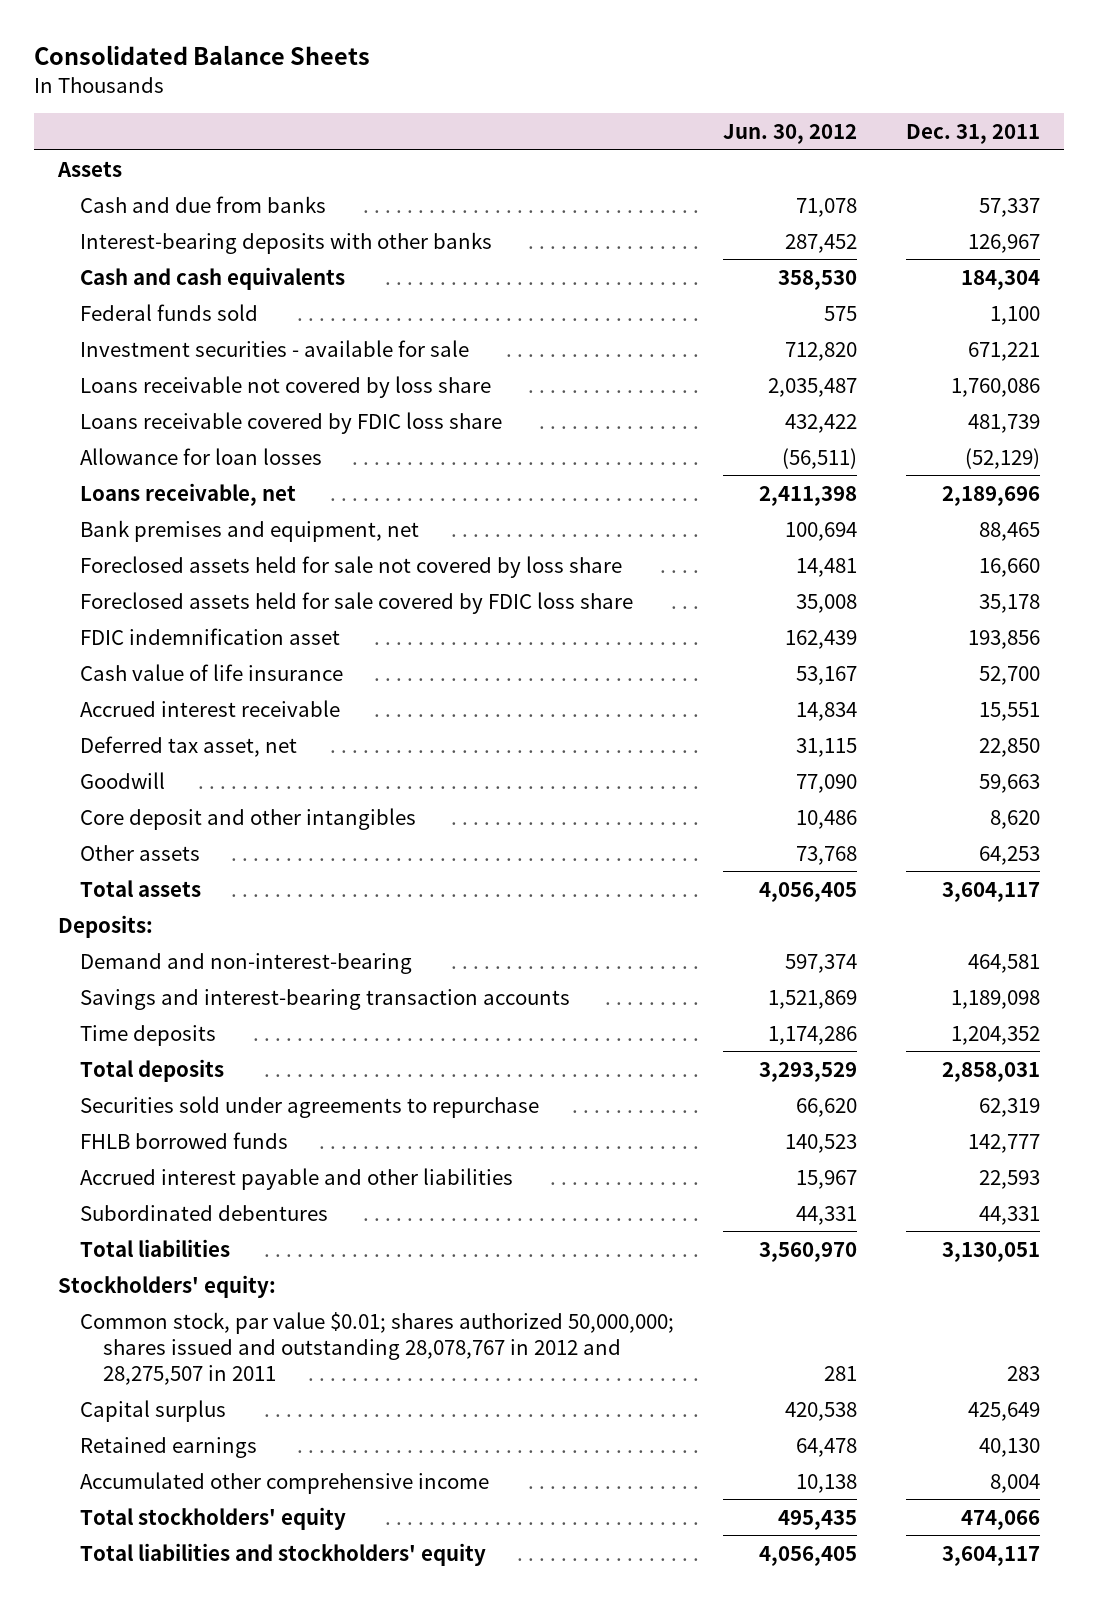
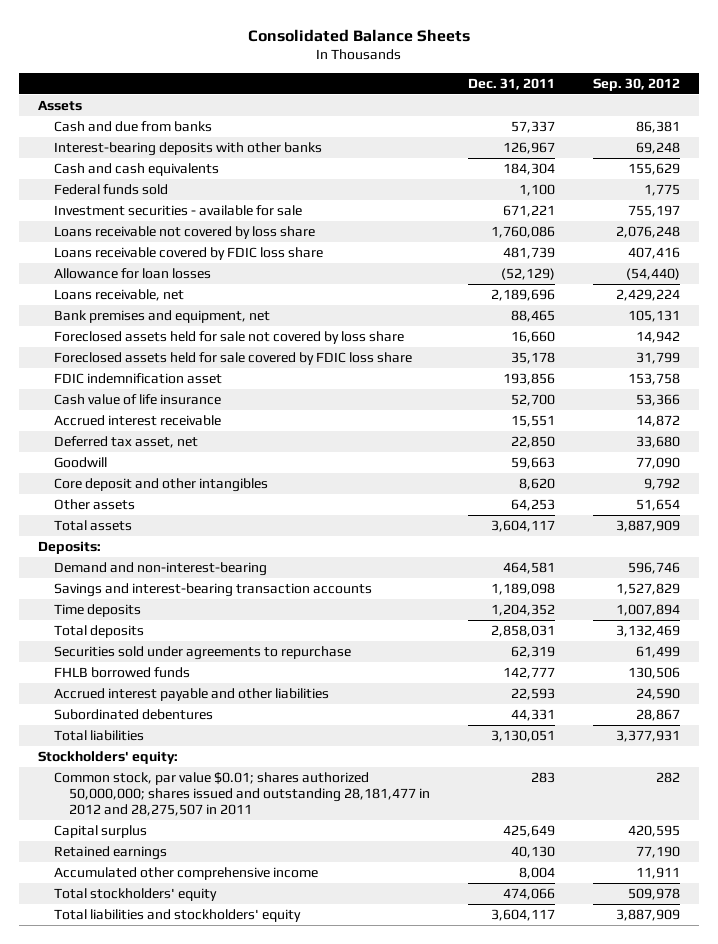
- | Jun. 30, 2012 | Dec. 31, 2011
+ | Dec. 31, 2011 | Sep. 30, 2012
- Common stock, par value $0.01; shares authorized 50,000,000; shares issued and outstanding 28,078,767 in 2012 and 28,275,507 in 2011 | 281 | 283
+ Common stock, par value $0.01; shares authorized 50,000,000; shares issued and outstanding 28,181,477 in 2012 and 28,275,507 in 2011 | 283 | 282

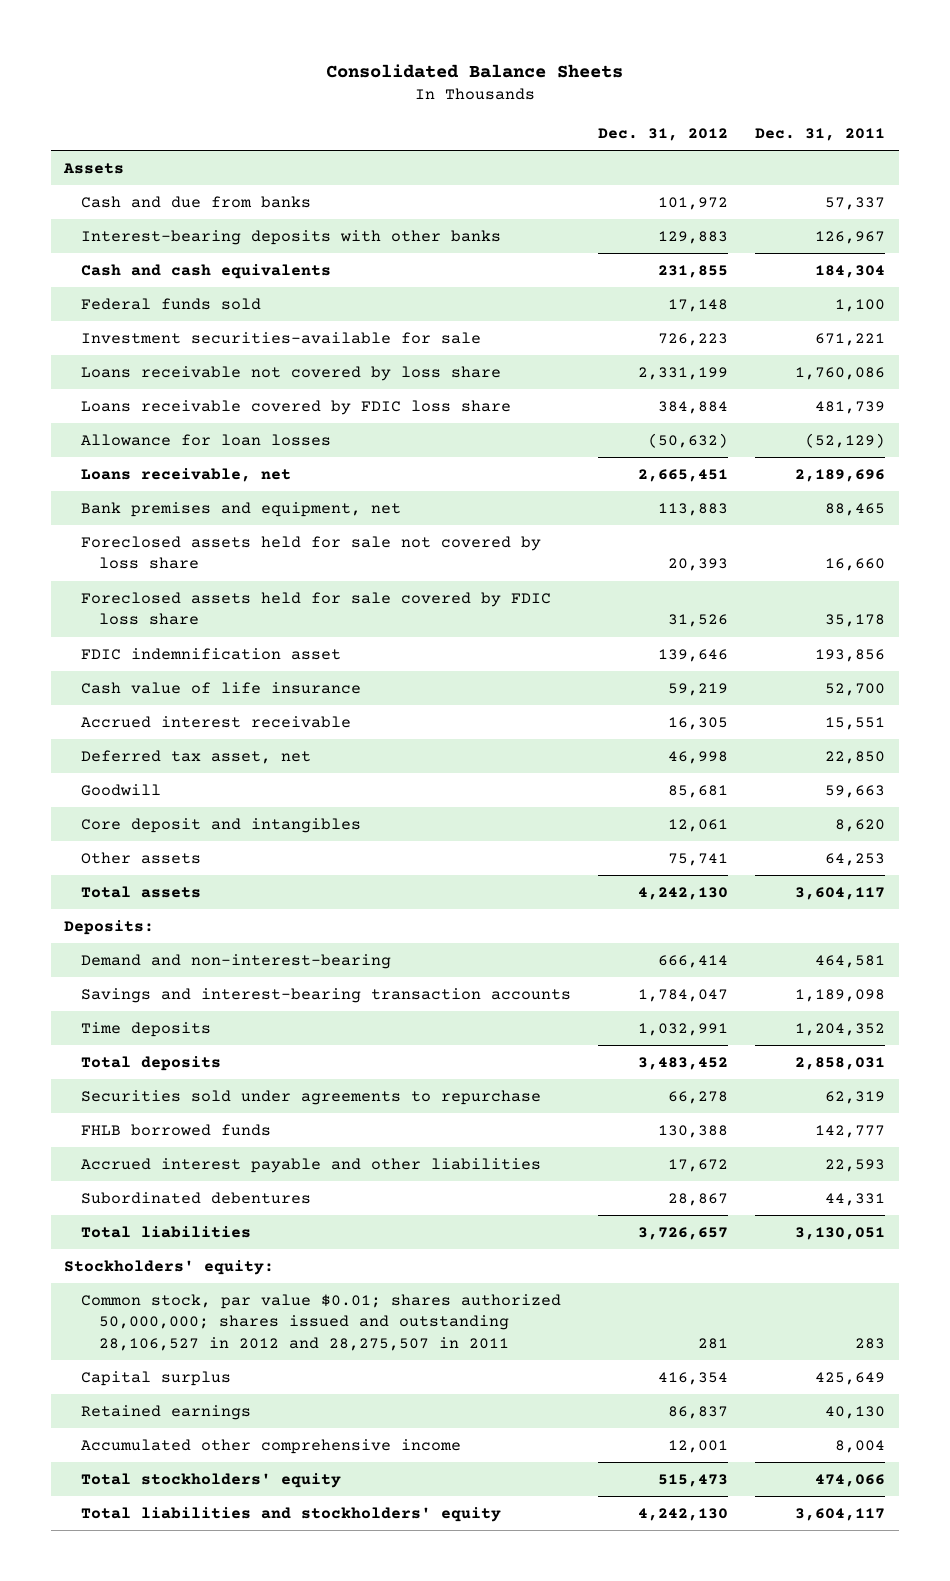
- | Dec. 31, 2011 | Sep. 30, 2012
+ | Dec. 31, 2012 | Dec. 31, 2011
- Investment securities - available for sale | 671,221 | 755,197
+ Investment securities-available for sale | 726,223 | 671,221
- Core deposit and other intangibles | 8,620 | 9,792
+ Core deposit and intangibles | 12,061 | 8,620
- Common stock, par value $0.01; shares authorized 50,000,000; shares issued and outstanding 28,181,477 in 2012 and 28,275,507 in 2011 | 283 | 282
+ Common stock, par value $0.01; shares authorized 50,000,000; shares issued and outstanding 28,106,527 in 2012 and 28,275,507 in 2011 | 281 | 283

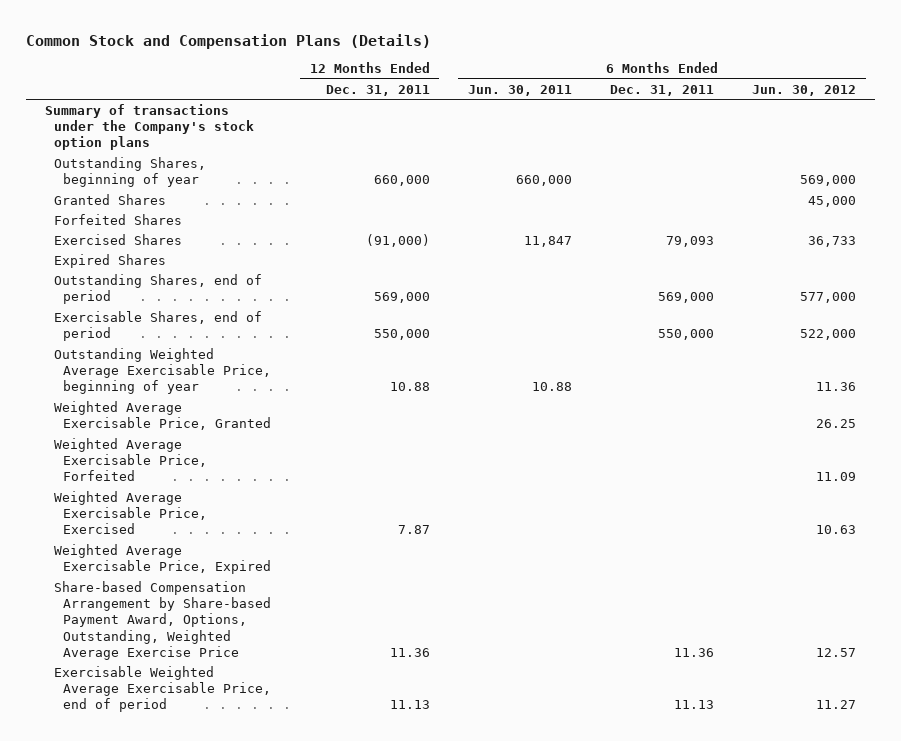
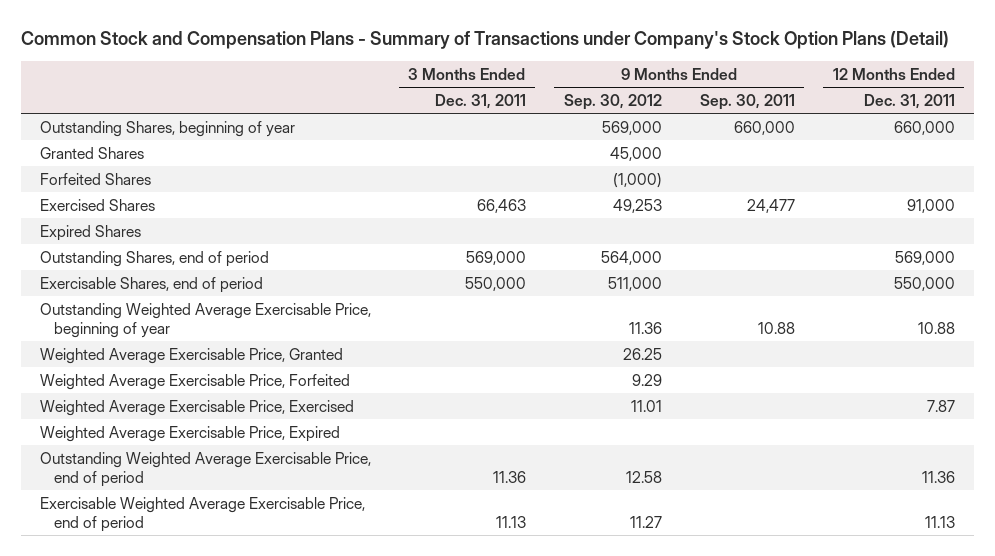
- Common Stock and Compensation Plans (Details)
+ Common Stock and Compensation Plans - Summary of Transactions under Company's Stock Option Plans (Detail)
- | 12 Months Ended Dec. 31, 2011 | 6 Months Ended Jun. 30, 2011 | 6 Months Ended Dec. 31, 2011 | 6 Months Ended Jun. 30, 2012
+ | 3 Months Ended Dec. 31, 2011 | 9 Months Ended Sep. 30, 2012 | 9 Months Ended Sep. 30, 2011 | 12 Months Ended Dec. 31, 2011
- Summary of transactions under the Company's stock option plans
- Exercised Shares | (91,000) | 11,847 | 79,093 | 36,733
+ Exercised Shares | 66,463 | 49,253 | 24,477 | 91,000
- Share-based Compensation Arrangement by Share-based Payment Award, Options, Outstanding, Weighted Average Exercise Price | 11.36 | | 11.36 | 12.57
+ Outstanding Weighted Average Exercisable Price, end of period | 11.36 | 12.58 | | 11.36

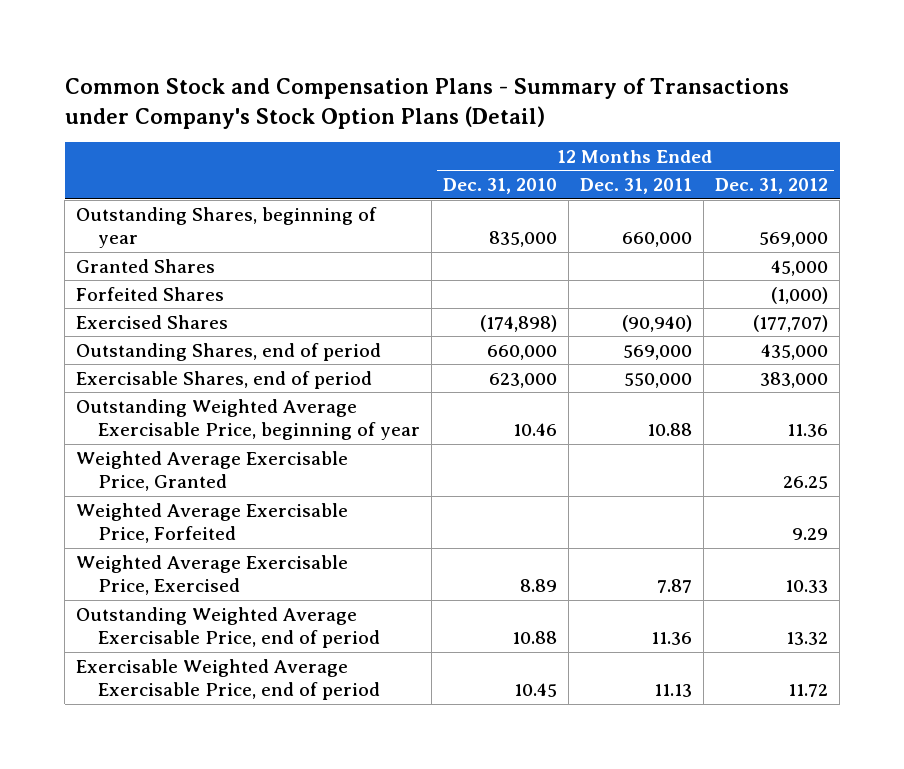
- | 3 Months Ended Dec. 31, 2011 | 9 Months Ended Sep. 30, 2012 | 9 Months Ended Sep. 30, 2011 | 12 Months Ended Dec. 31, 2011
+ | 12 Months Ended Dec. 31, 2010 | 12 Months Ended Dec. 31, 2011 | 12 Months Ended Dec. 31, 2012
- Exercised Shares | 66,463 | 49,253 | 24,477 | 91,000
- Expired Shares
+ Exercised Shares | (174,898) | (90,940) | (177,707)
- Weighted Average Exercisable Price, Expired

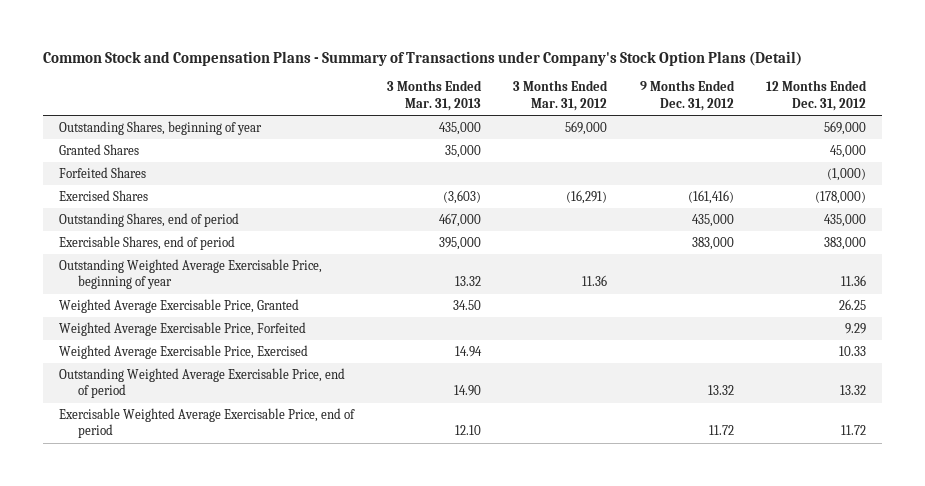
- | 12 Months Ended Dec. 31, 2010 | 12 Months Ended Dec. 31, 2011 | 12 Months Ended Dec. 31, 2012
+ | 3 Months Ended Mar. 31, 2013 | 3 Months Ended Mar. 31, 2012 | 9 Months Ended Dec. 31, 2012 | 12 Months Ended Dec. 31, 2012
- Exercised Shares | (174,898) | (90,940) | (177,707)
+ Exercised Shares | (3,603) | (16,291) | (161,416) | (178,000)

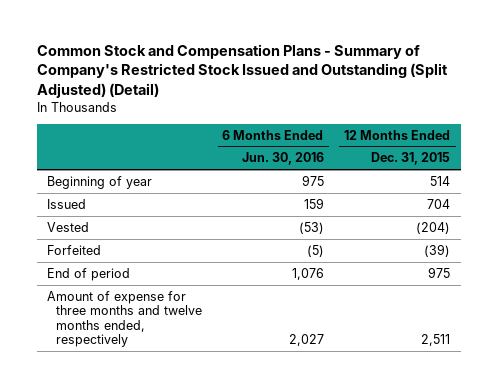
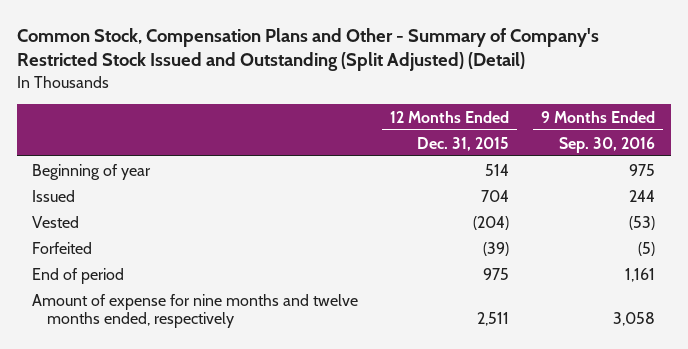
- Common Stock and Compensation Plans - Summary of Company's Restricted Stock Issued and Outstanding (Split Adjusted) (Detail)
+ Common Stock, Compensation Plans and Other - Summary of Company's Restricted Stock Issued and Outstanding (Split Adjusted) (Detail)
- | 6 Months Ended Jun. 30, 2016 | 12 Months Ended Dec. 31, 2015
+ | 12 Months Ended Dec. 31, 2015 | 9 Months Ended Sep. 30, 2016
- Amount of expense for three months and twelve months ended, respectively | 2,027 | 2,511
+ Amount of expense for nine months and twelve months ended, respectively | 2,511 | 3,058

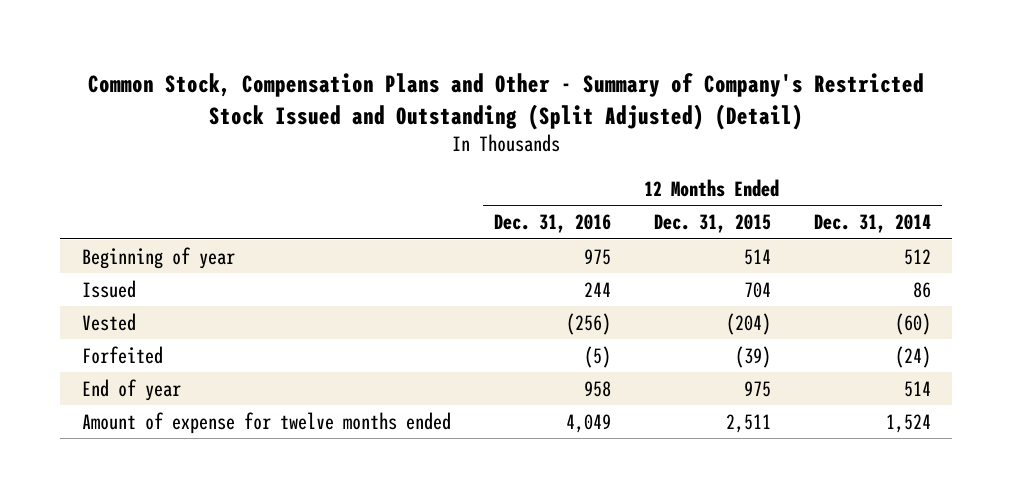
- | 12 Months Ended Dec. 31, 2015 | 9 Months Ended Sep. 30, 2016
+ | 12 Months Ended Dec. 31, 2016 | 12 Months Ended Dec. 31, 2015 | 12 Months Ended Dec. 31, 2014
- End of period | 975 | 1,161
- Amount of expense for nine months and twelve months ended, respectively | 2,511 | 3,058
+ End of year | 958 | 975 | 514
+ Amount of expense for twelve months ended | 4,049 | 2,511 | 1,524

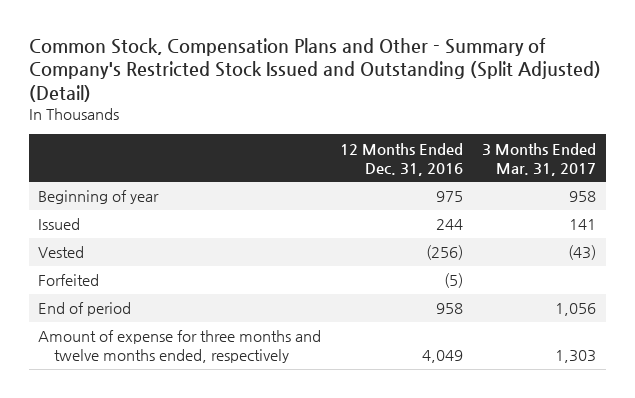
- | 12 Months Ended Dec. 31, 2016 | 12 Months Ended Dec. 31, 2015 | 12 Months Ended Dec. 31, 2014
+ | 12 Months Ended Dec. 31, 2016 | 3 Months Ended Mar. 31, 2017
- End of year | 958 | 975 | 514
- Amount of expense for twelve months ended | 4,049 | 2,511 | 1,524
+ End of period | 958 | 1,056
+ Amount of expense for three months and twelve months ended, respectively | 4,049 | 1,303

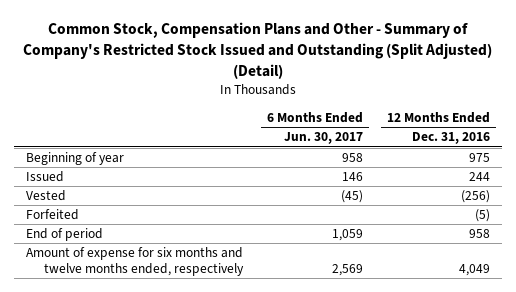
- | 12 Months Ended Dec. 31, 2016 | 3 Months Ended Mar. 31, 2017
+ | 6 Months Ended Jun. 30, 2017 | 12 Months Ended Dec. 31, 2016
- Amount of expense for three months and twelve months ended, respectively | 4,049 | 1,303
+ Amount of expense for six months and twelve months ended, respectively | 2,569 | 4,049

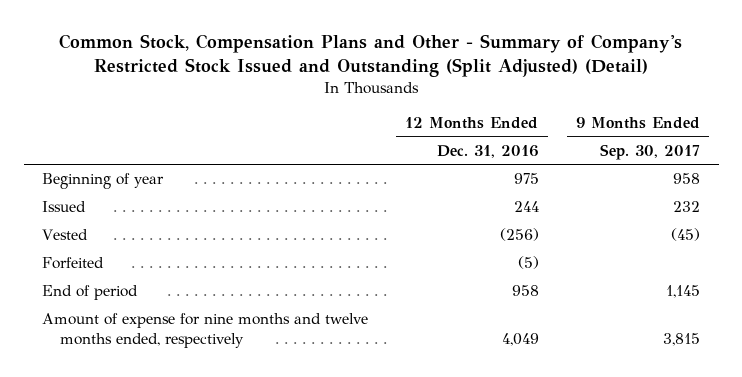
- | 6 Months Ended Jun. 30, 2017 | 12 Months Ended Dec. 31, 2016
+ | 12 Months Ended Dec. 31, 2016 | 9 Months Ended Sep. 30, 2017
- Amount of expense for six months and twelve months ended, respectively | 2,569 | 4,049
+ Amount of expense for nine months and twelve months ended, respectively | 4,049 | 3,815

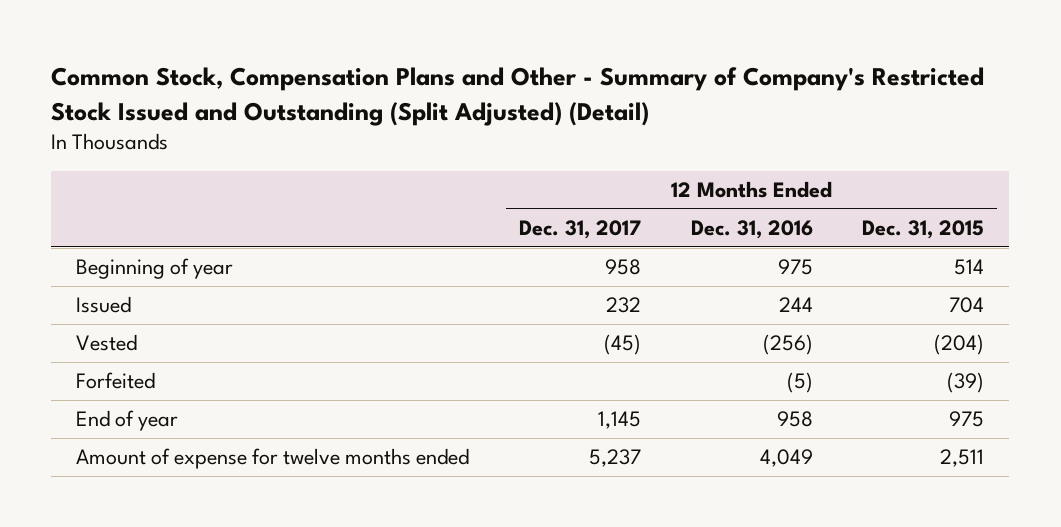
- | 12 Months Ended Dec. 31, 2016 | 9 Months Ended Sep. 30, 2017
+ | 12 Months Ended Dec. 31, 2017 | 12 Months Ended Dec. 31, 2016 | 12 Months Ended Dec. 31, 2015
- End of period | 958 | 1,145
- Amount of expense for nine months and twelve months ended, respectively | 4,049 | 3,815
+ End of year | 1,145 | 958 | 975
+ Amount of expense for twelve months ended | 5,237 | 4,049 | 2,511

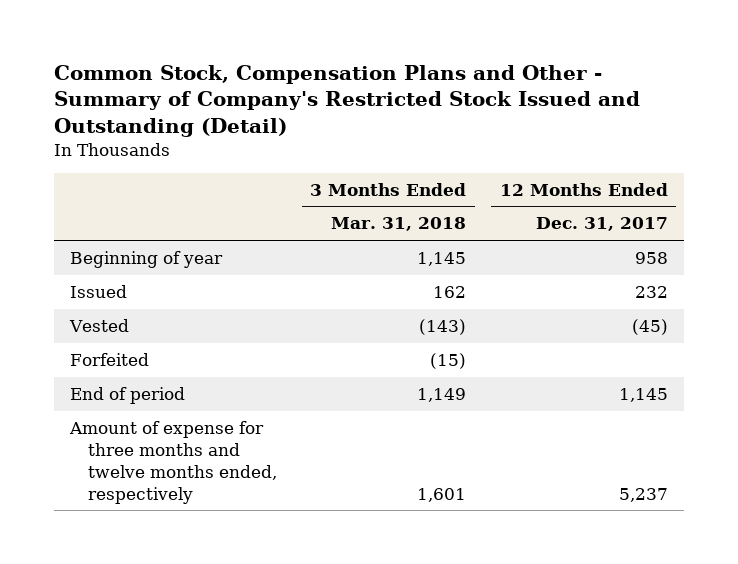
- Common Stock, Compensation Plans and Other - Summary of Company's Restricted Stock Issued and Outstanding (Split Adjusted) (Detail)
+ Common Stock, Compensation Plans and Other - Summary of Company's Restricted Stock Issued and Outstanding (Detail)
- | 12 Months Ended Dec. 31, 2017 | 12 Months Ended Dec. 31, 2016 | 12 Months Ended Dec. 31, 2015
+ | 3 Months Ended Mar. 31, 2018 | 12 Months Ended Dec. 31, 2017
- End of year | 1,145 | 958 | 975
- Amount of expense for twelve months ended | 5,237 | 4,049 | 2,511
+ End of period | 1,149 | 1,145
+ Amount of expense for three months and twelve months ended, respectively | 1,601 | 5,237

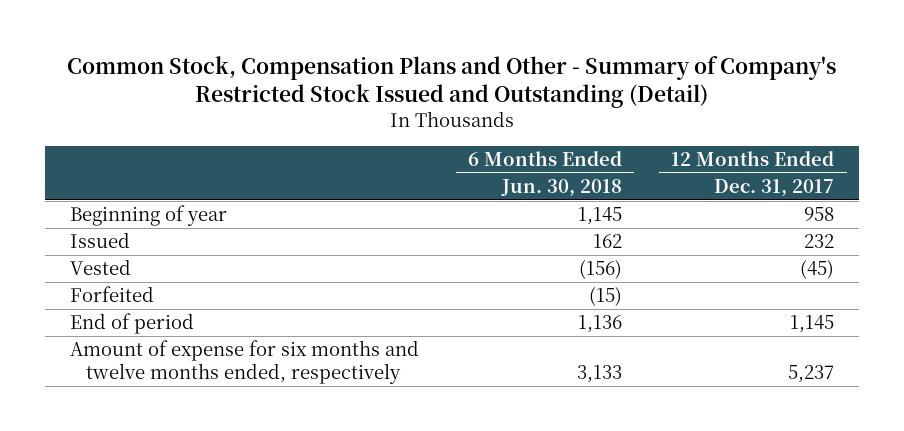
- | 3 Months Ended Mar. 31, 2018 | 12 Months Ended Dec. 31, 2017
+ | 6 Months Ended Jun. 30, 2018 | 12 Months Ended Dec. 31, 2017
- Amount of expense for three months and twelve months ended, respectively | 1,601 | 5,237
+ Amount of expense for six months and twelve months ended, respectively | 3,133 | 5,237

